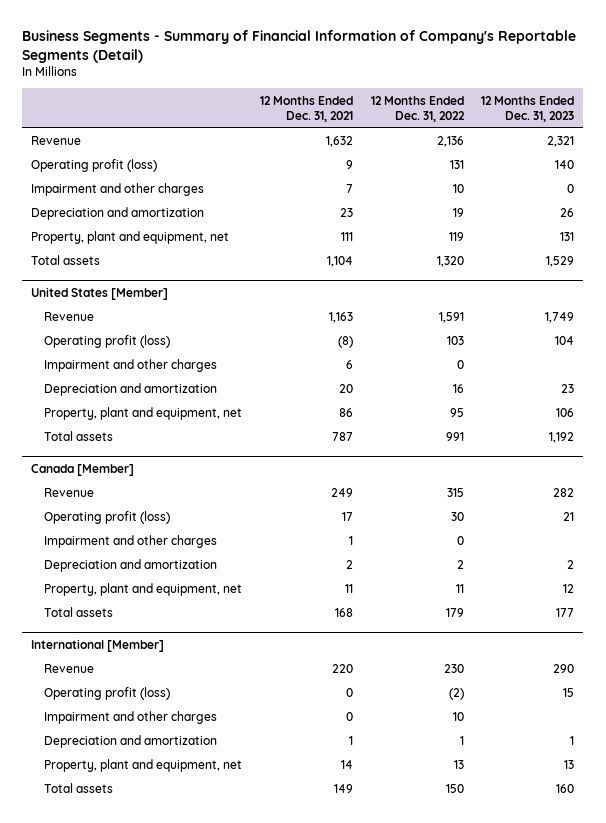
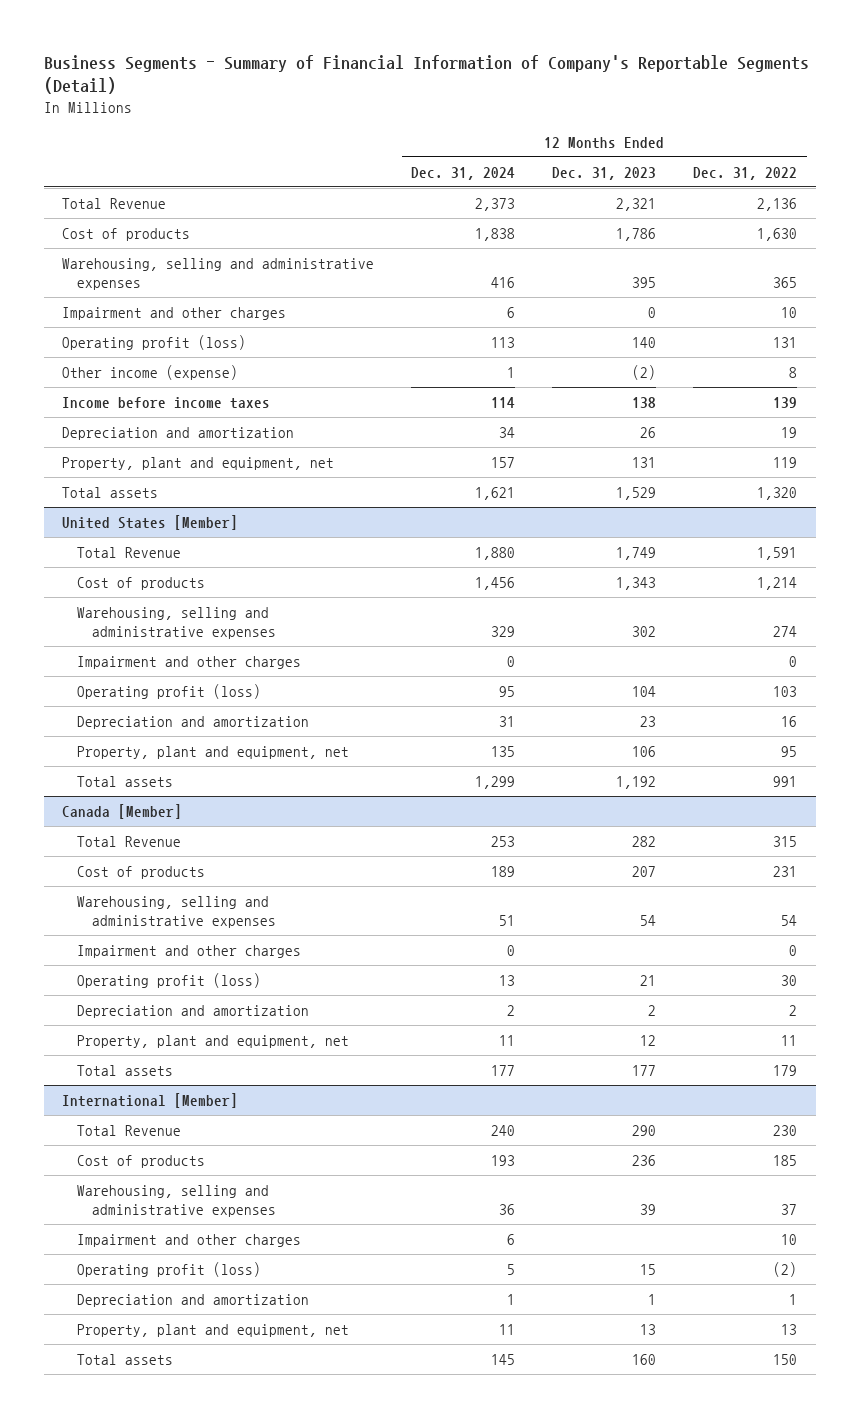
- | 12 Months Ended Dec. 31, 2021 | 12 Months Ended Dec. 31, 2022 | 12 Months Ended Dec. 31, 2023
+ | 12 Months Ended Dec. 31, 2024 | 12 Months Ended Dec. 31, 2023 | 12 Months Ended Dec. 31, 2022
- Revenue | 1,632 | 2,136 | 2,321
+ Total Revenue | 2,373 | 2,321 | 2,136
+ Cost of products | 1,838 | 1,786 | 1,630
+ Warehousing, selling and administrative expenses | 416 | 395 | 365
moved down: Operating profit (loss) | 113 | 140 | 131
+ Other income (expense) | 1 | (2) | 8
+ Income before income taxes | 114 | 138 | 139
@ United States [Member]
- Revenue | 1,163 | 1,591 | 1,749
+ Total Revenue | 1,880 | 1,749 | 1,591
+ Cost of products | 1,456 | 1,343 | 1,214
+ Warehousing, selling and administrative expenses | 329 | 302 | 274
moved down: Operating profit (loss) | 95 | 104 | 103
@ Canada [Member]
- Revenue | 249 | 315 | 282
+ Total Revenue | 253 | 282 | 315
+ Cost of products | 189 | 207 | 231
+ Warehousing, selling and administrative expenses | 51 | 54 | 54
moved down: Operating profit (loss) | 13 | 21 | 30
@ International [Member]
- Revenue | 220 | 230 | 290
+ Total Revenue | 240 | 290 | 230
+ Cost of products | 193 | 236 | 185
+ Warehousing, selling and administrative expenses | 36 | 39 | 37
moved down: Operating profit (loss) | 5 | 15 | (2)

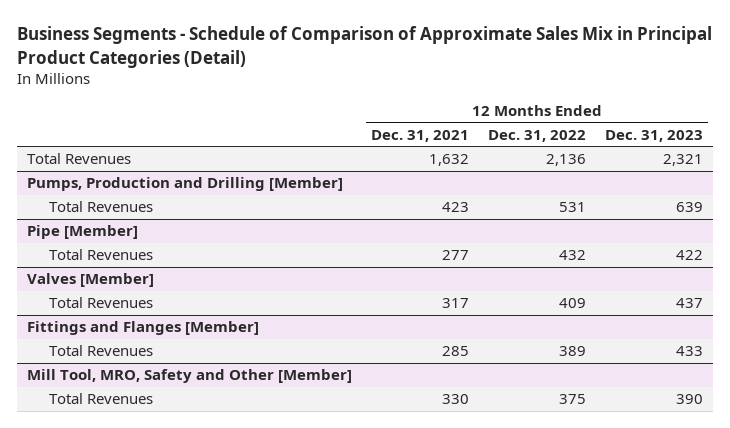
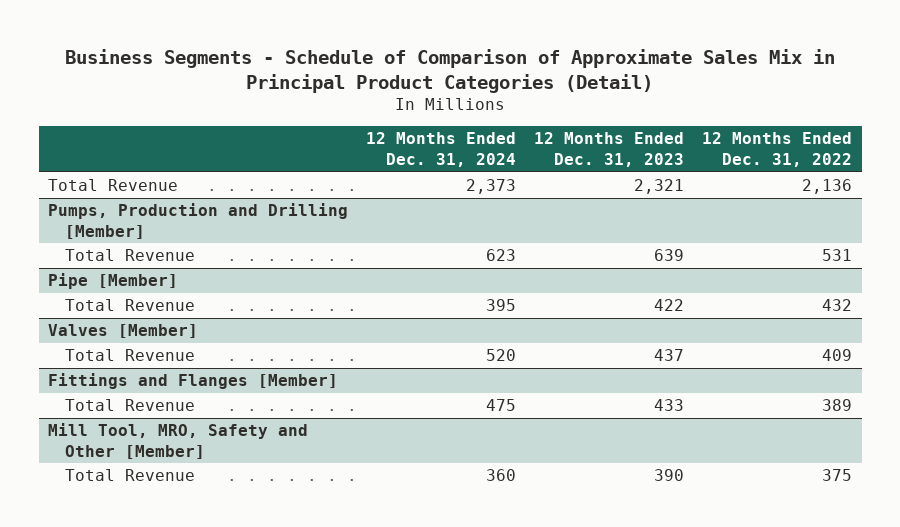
- | 12 Months Ended Dec. 31, 2021 | 12 Months Ended Dec. 31, 2022 | 12 Months Ended Dec. 31, 2023
+ | 12 Months Ended Dec. 31, 2024 | 12 Months Ended Dec. 31, 2023 | 12 Months Ended Dec. 31, 2022
- Total Revenues | 1,632 | 2,136 | 2,321
+ Total Revenue | 2,373 | 2,321 | 2,136
@ Pumps, Production and Drilling [Member]
- Total Revenues | 423 | 531 | 639
+ Total Revenue | 623 | 639 | 531
@ Pipe [Member]
- Total Revenues | 277 | 432 | 422
+ Total Revenue | 395 | 422 | 432
@ Valves [Member]
- Total Revenues | 317 | 409 | 437
+ Total Revenue | 520 | 437 | 409
@ Fittings and Flanges [Member]
- Total Revenues | 285 | 389 | 433
+ Total Revenue | 475 | 433 | 389
@ Mill Tool, MRO, Safety and Other [Member]
- Total Revenues | 330 | 375 | 390
+ Total Revenue | 360 | 390 | 375

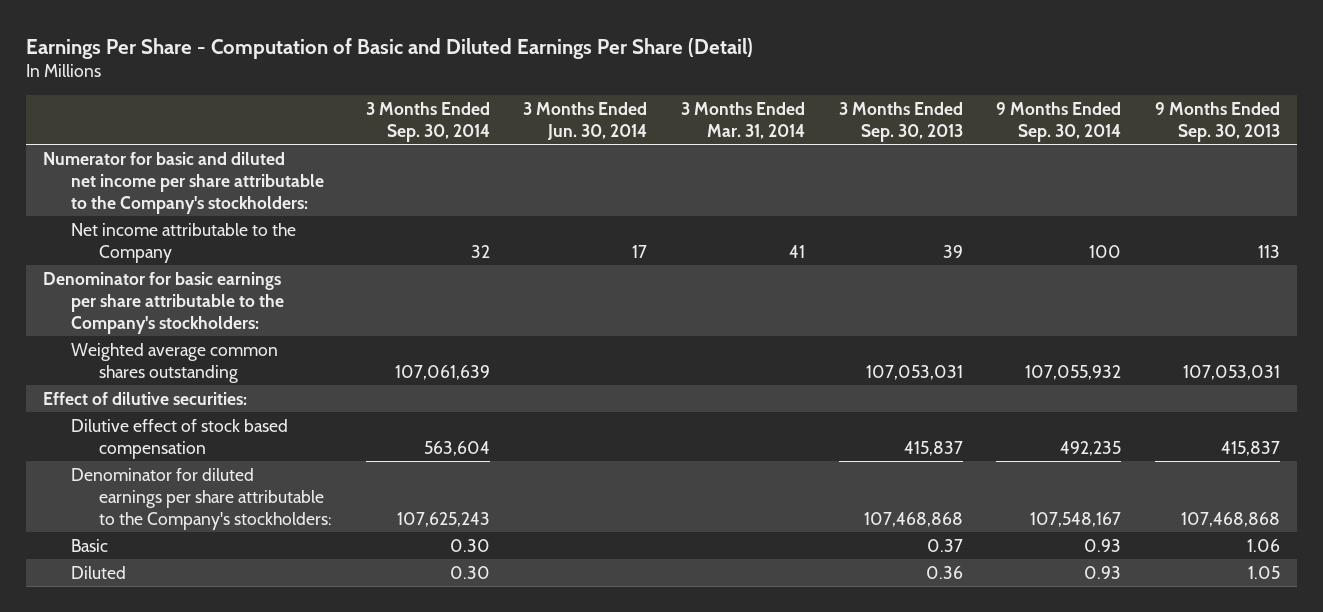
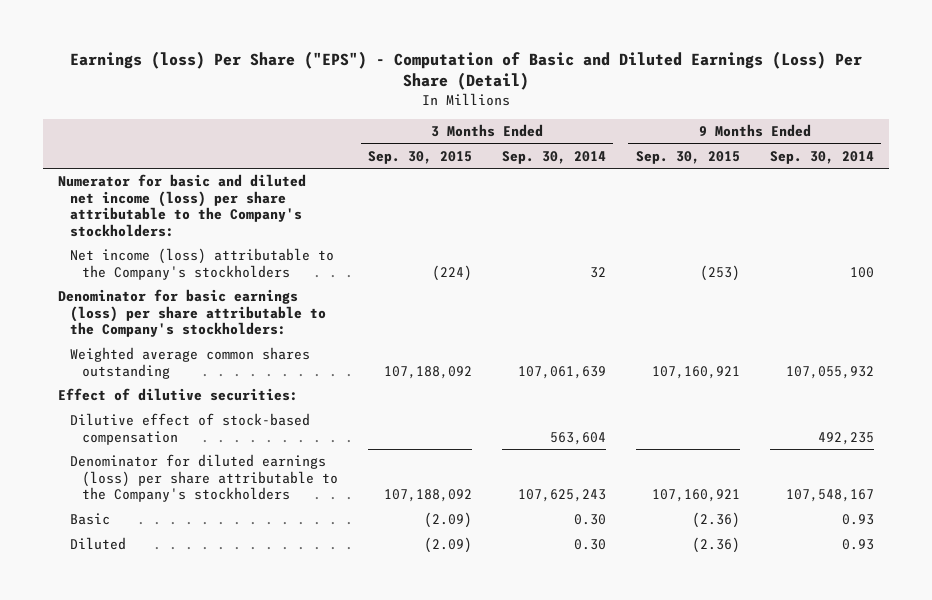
- Earnings Per Share - Computation of Basic and Diluted Earnings Per Share (Detail)
+ Earnings (loss) Per Share ("EPS") - Computation of Basic and Diluted Earnings (Loss) Per Share (Detail)
- | 3 Months Ended Sep. 30, 2014 | 3 Months Ended Jun. 30, 2014 | 3 Months Ended Mar. 31, 2014 | 3 Months Ended Sep. 30, 2013 | 9 Months Ended Sep. 30, 2014 | 9 Months Ended Sep. 30, 2013
+ | 3 Months Ended Sep. 30, 2015 | 3 Months Ended Sep. 30, 2014 | 9 Months Ended Sep. 30, 2015 | 9 Months Ended Sep. 30, 2014
- Numerator for basic and diluted net income per share attributable to the Company's stockholders:
- Net income attributable to the Company | 32 | 17 | 41 | 39 | 100 | 113
- Denominator for basic earnings per share attributable to the Company's stockholders:
+ Numerator for basic and diluted net income (loss) per share attributable to the Company's stockholders:
+ Net income (loss) attributable to the Company's stockholders | (224) | 32 | (253) | 100
+ Denominator for basic earnings (loss) per share attributable to the Company's stockholders:
- Dilutive effect of stock based compensation | 563,604 | | | 415,837 | 492,235 | 415,837
- Denominator for diluted earnings per share attributable to the Company's stockholders: | 107,625,243 | | | 107,468,868 | 107,548,167 | 107,468,868
+ Dilutive effect of stock-based compensation | | 563,604 | | 492,235
+ Denominator for diluted earnings (loss) per share attributable to the Company's stockholders | 107,188,092 | 107,625,243 | 107,160,921 | 107,548,167

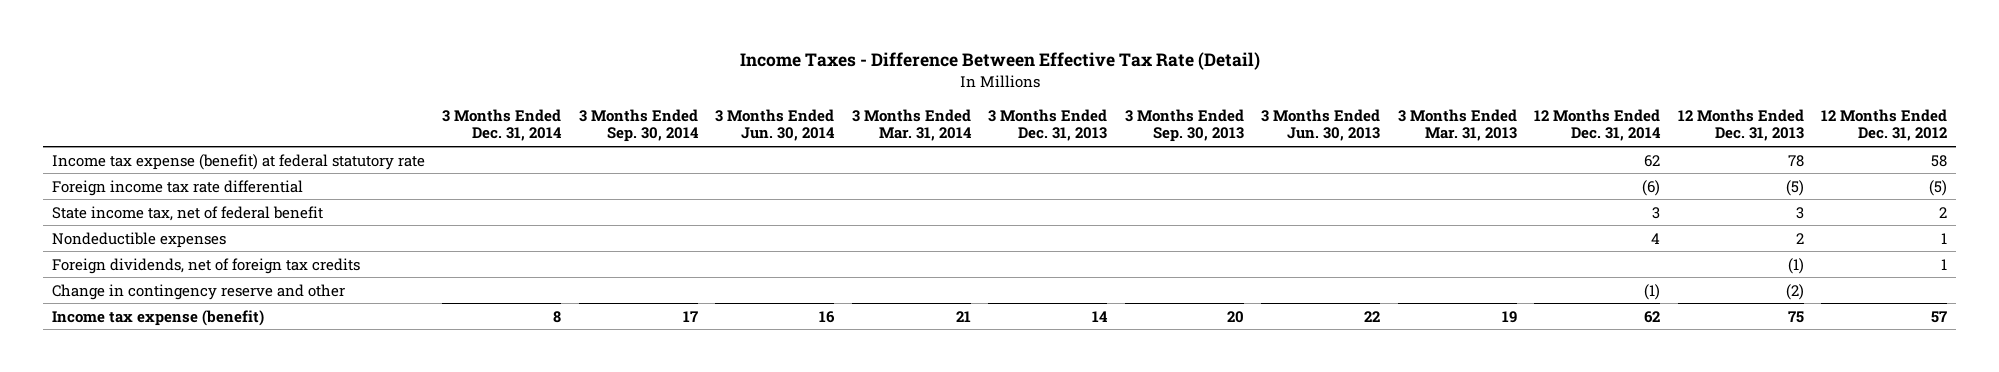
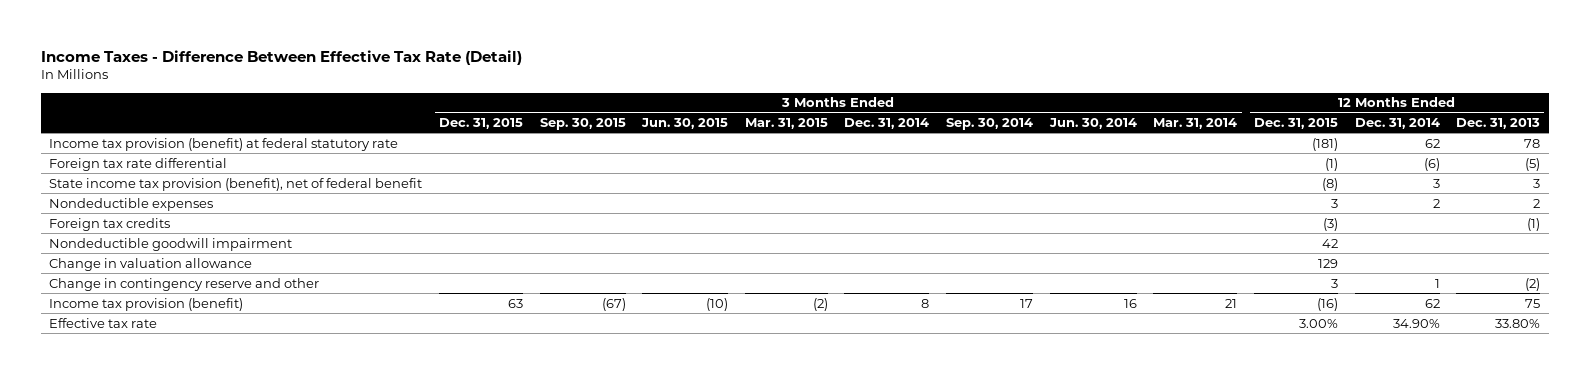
- | 3 Months Ended Dec. 31, 2014 | 3 Months Ended Sep. 30, 2014 | 3 Months Ended Jun. 30, 2014 | 3 Months Ended Mar. 31, 2014 | 3 Months Ended Dec. 31, 2013 | 3 Months Ended Sep. 30, 2013 | 3 Months Ended Jun. 30, 2013 | 3 Months Ended Mar. 31, 2013 | 12 Months Ended Dec. 31, 2014 | 12 Months Ended Dec. 31, 2013 | 12 Months Ended Dec. 31, 2012
+ | 3 Months Ended Dec. 31, 2015 | 3 Months Ended Sep. 30, 2015 | 3 Months Ended Jun. 30, 2015 | 3 Months Ended Mar. 31, 2015 | 3 Months Ended Dec. 31, 2014 | 3 Months Ended Sep. 30, 2014 | 3 Months Ended Jun. 30, 2014 | 3 Months Ended Mar. 31, 2014 | 12 Months Ended Dec. 31, 2015 | 12 Months Ended Dec. 31, 2014 | 12 Months Ended Dec. 31, 2013
- Income tax expense (benefit) at federal statutory rate | | | | | | | | | 62 | 78 | 58
- Foreign income tax rate differential | | | | | | | | | (6) | (5) | (5)
- State income tax, net of federal benefit | | | | | | | | | 3 | 3 | 2
- Nondeductible expenses | | | | | | | | | 4 | 2 | 1
- Foreign dividends, net of foreign tax credits | | | | | | | | | | (1) | 1
- Change in contingency reserve and other | | | | | | | | | (1) | (2) |
- Income tax expense (benefit) | 8 | 17 | 16 | 21 | 14 | 20 | 22 | 19 | 62 | 75 | 57
+ Income tax provision (benefit) at federal statutory rate | | | | | | | | | (181) | 62 | 78
+ Foreign tax rate differential | | | | | | | | | (1) | (6) | (5)
+ State income tax provision (benefit), net of federal benefit | | | | | | | | | (8) | 3 | 3
+ Nondeductible expenses | | | | | | | | | 3 | 2 | 2
+ Foreign tax credits | | | | | | | | | (3) | | (1)
+ Nondeductible goodwill impairment | | | | | | | | | 42 | |
+ Change in valuation allowance | | | | | | | | | 129 | |
+ Change in contingency reserve and other | | | | | | | | | 3 | 1 | (2)
+ Income tax provision (benefit) | 63 | (67) | (10) | (2) | 8 | 17 | 16 | 21 | (16) | 62 | 75
+ Effective tax rate | | | | | | | | | 3.00% | 34.90% | 33.80%

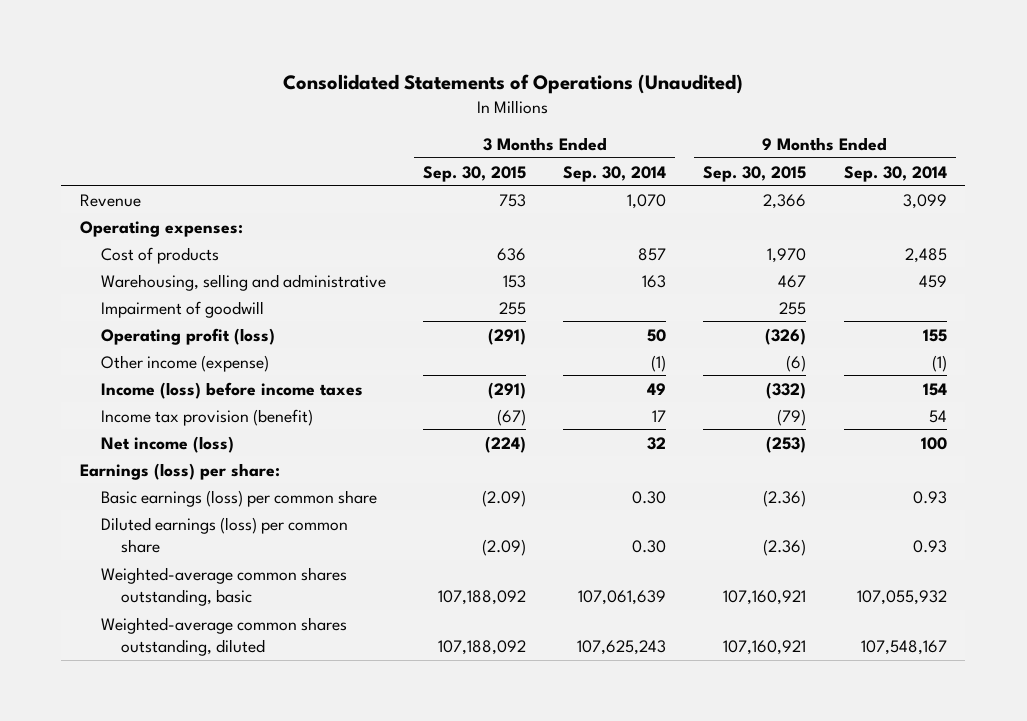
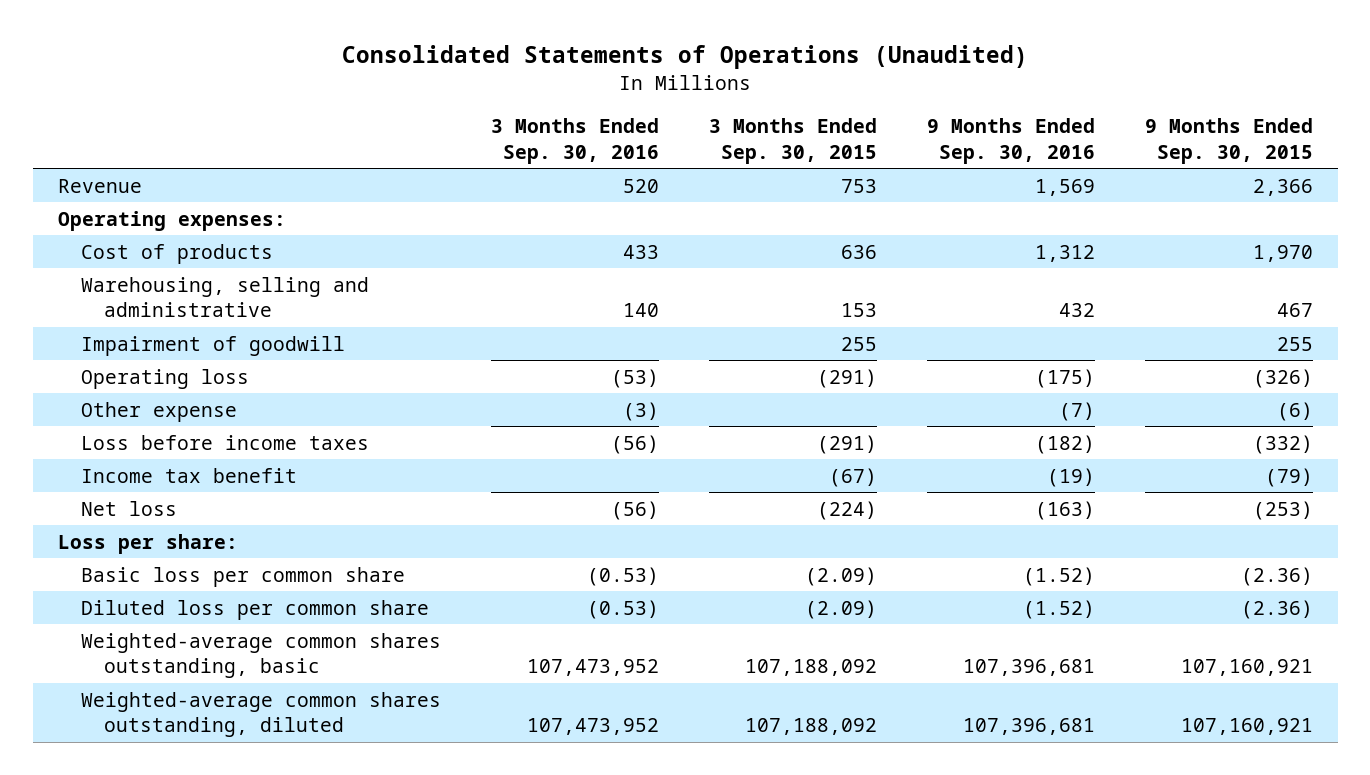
- | 3 Months Ended Sep. 30, 2015 | 3 Months Ended Sep. 30, 2014 | 9 Months Ended Sep. 30, 2015 | 9 Months Ended Sep. 30, 2014
+ | 3 Months Ended Sep. 30, 2016 | 3 Months Ended Sep. 30, 2015 | 9 Months Ended Sep. 30, 2016 | 9 Months Ended Sep. 30, 2015
- Operating profit (loss) | (291) | 50 | (326) | 155
- Other income (expense) | | (1) | (6) | (1)
- Income (loss) before income taxes | (291) | 49 | (332) | 154
- Income tax provision (benefit) | (67) | 17 | (79) | 54
- Net income (loss) | (224) | 32 | (253) | 100
- Earnings (loss) per share:
- Basic earnings (loss) per common share | (2.09) | 0.30 | (2.36) | 0.93
- Diluted earnings (loss) per common share | (2.09) | 0.30 | (2.36) | 0.93
+ Operating loss | (53) | (291) | (175) | (326)
+ Other expense | (3) | | (7) | (6)
+ Loss before income taxes | (56) | (291) | (182) | (332)
+ Income tax benefit | | (67) | (19) | (79)
+ Net loss | (56) | (224) | (163) | (253)
+ Loss per share:
+ Basic loss per common share | (0.53) | (2.09) | (1.52) | (2.36)
+ Diluted loss per common share | (0.53) | (2.09) | (1.52) | (2.36)

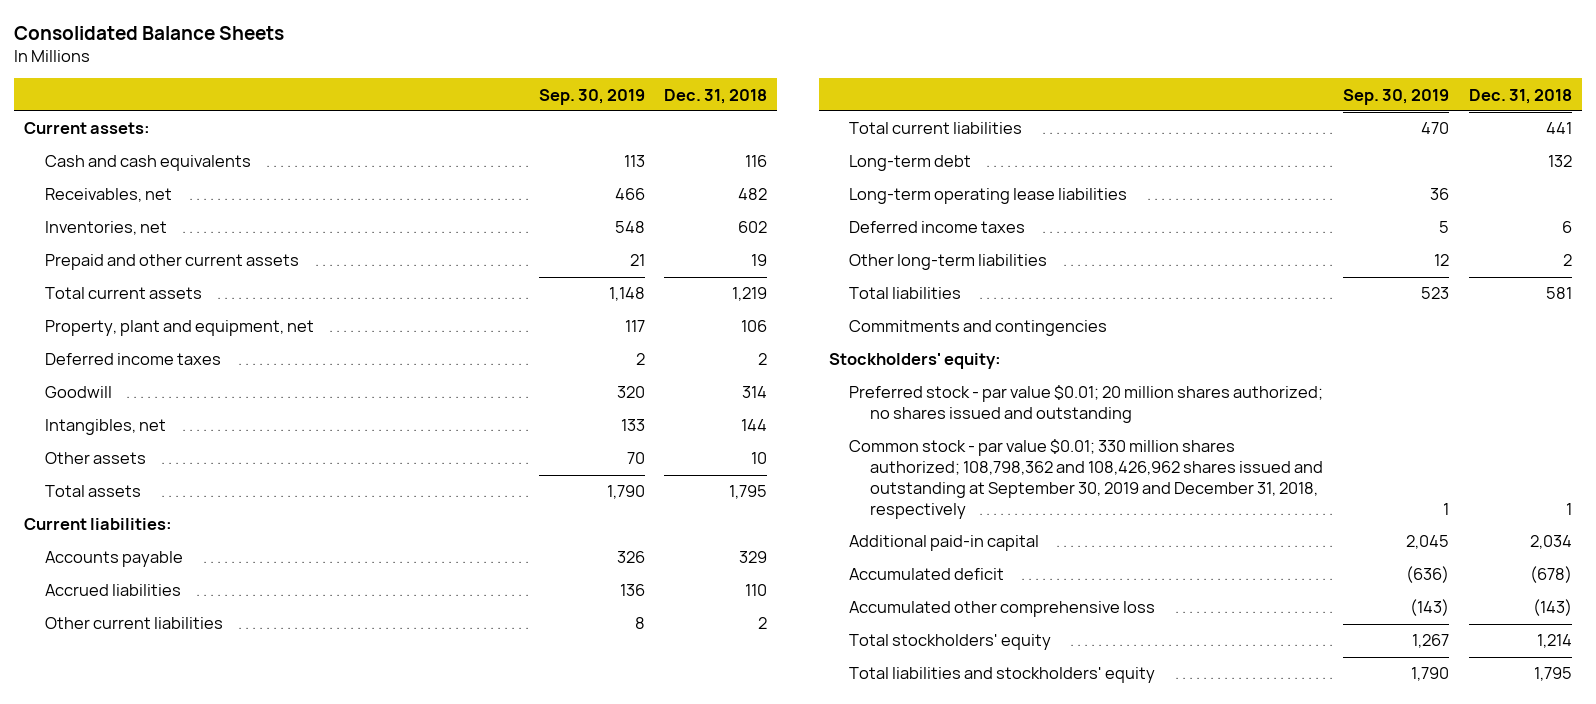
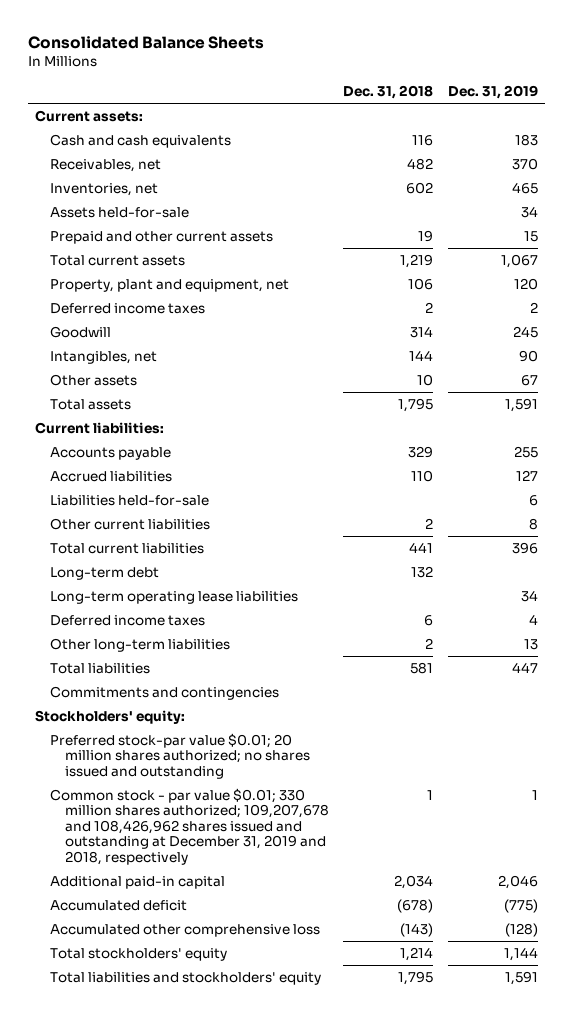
- | Sep. 30, 2019 | Dec. 31, 2018
+ | Dec. 31, 2018 | Dec. 31, 2019
+ Assets held-for-sale | | 34
+ Liabilities held-for-sale | | 6
- Preferred stock - par value $0.01; 20 million shares authorized; no shares issued and outstanding
- Common stock - par value $0.01; 330 million shares authorized; 108,798,362 and 108,426,962 shares issued and outstanding at September 30, 2019 and December 31, 2018, respectively | 1 | 1
+ Preferred stock-par value $0.01; 20 million shares authorized; no shares issued and outstanding
+ Common stock - par value $0.01; 330 million shares authorized; 109,207,678 and 108,426,962 shares issued and outstanding at December 31, 2019 and 2018, respectively | 1 | 1

